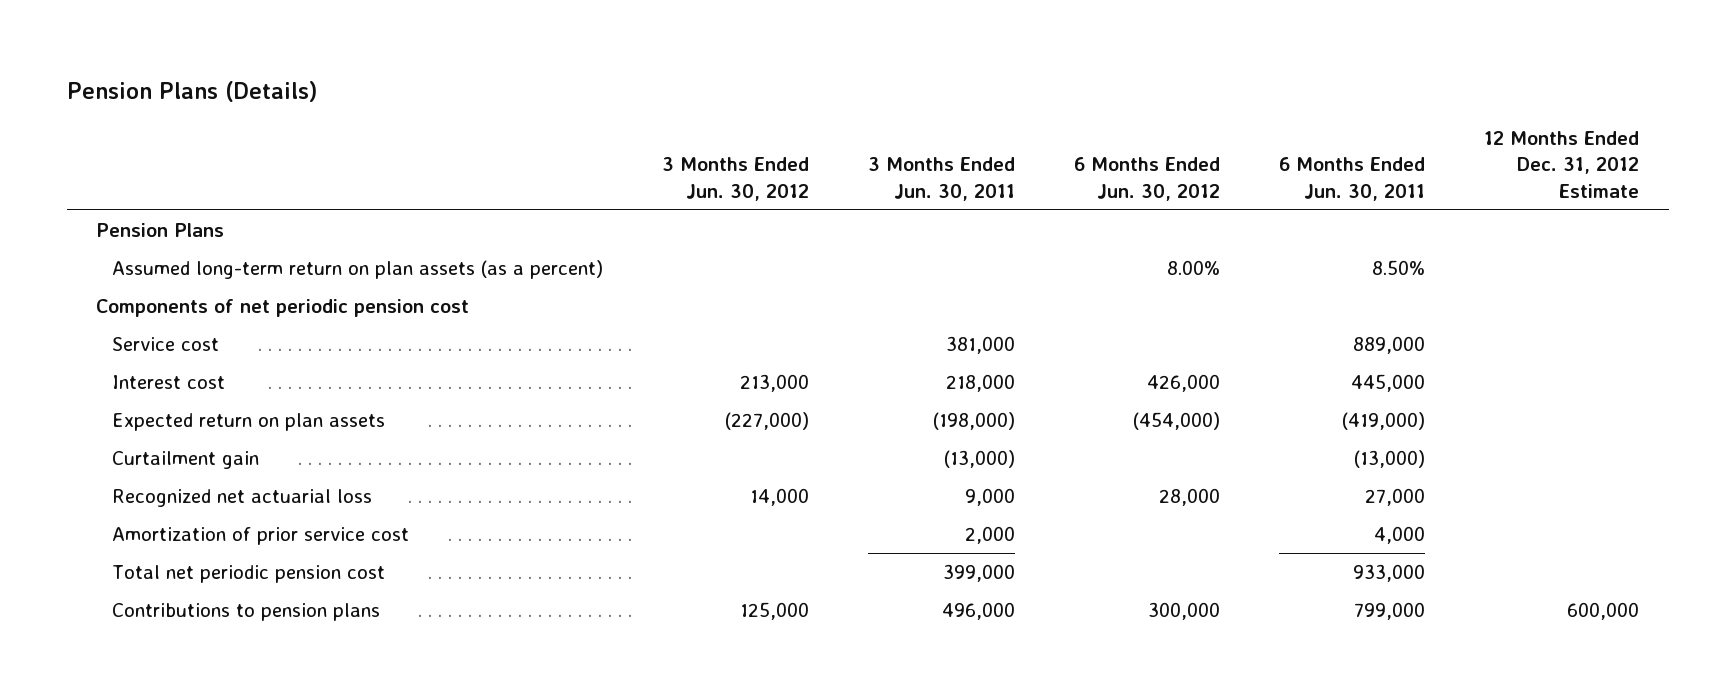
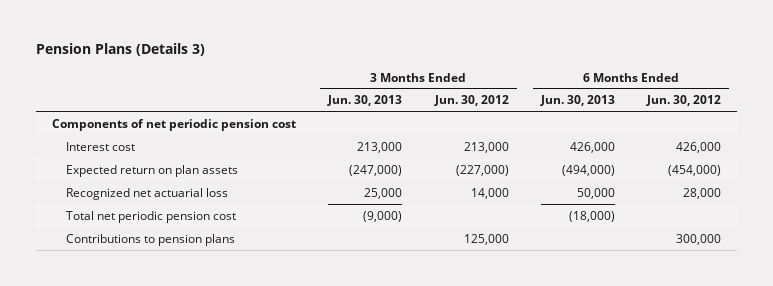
- Pension Plans (Details)
+ Pension Plans (Details 3)
- | 3 Months Ended Jun. 30, 2012 | 3 Months Ended Jun. 30, 2011 | 6 Months Ended Jun. 30, 2012 | 6 Months Ended Jun. 30, 2011 | 12 Months Ended Dec. 31, 2012 Estimate
+ | 3 Months Ended Jun. 30, 2013 | 3 Months Ended Jun. 30, 2012 | 6 Months Ended Jun. 30, 2013 | 6 Months Ended Jun. 30, 2012
- Pension Plans
- Assumed long-term return on plan assets (as a percent) | | | 8.00% | 8.50% |
- Service cost | | 381,000 | | 889,000 |
- Curtailment gain | | (13,000) | | (13,000) |
- Amortization of prior service cost | | 2,000 | | 4,000 |

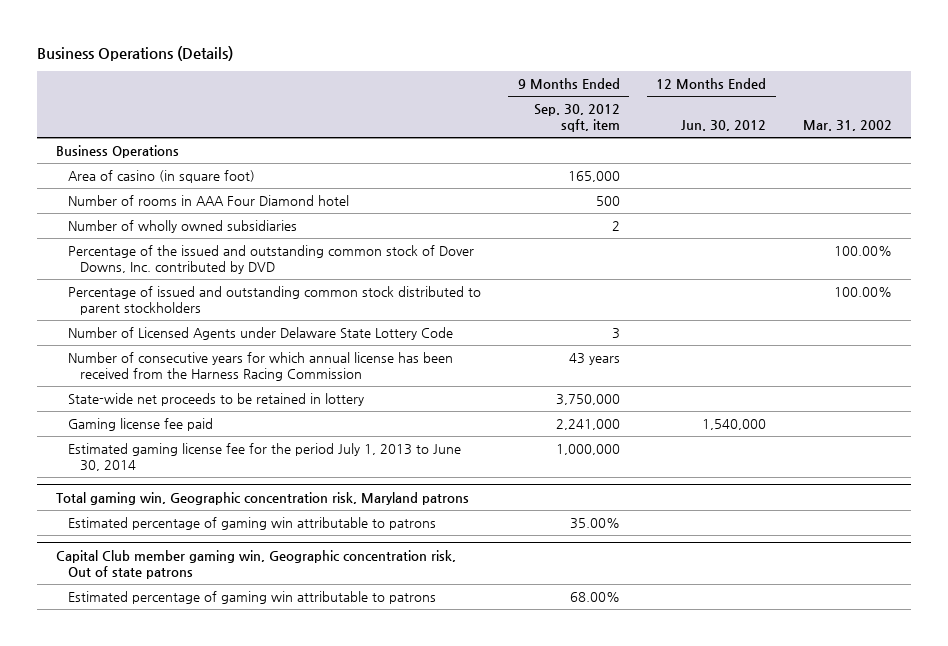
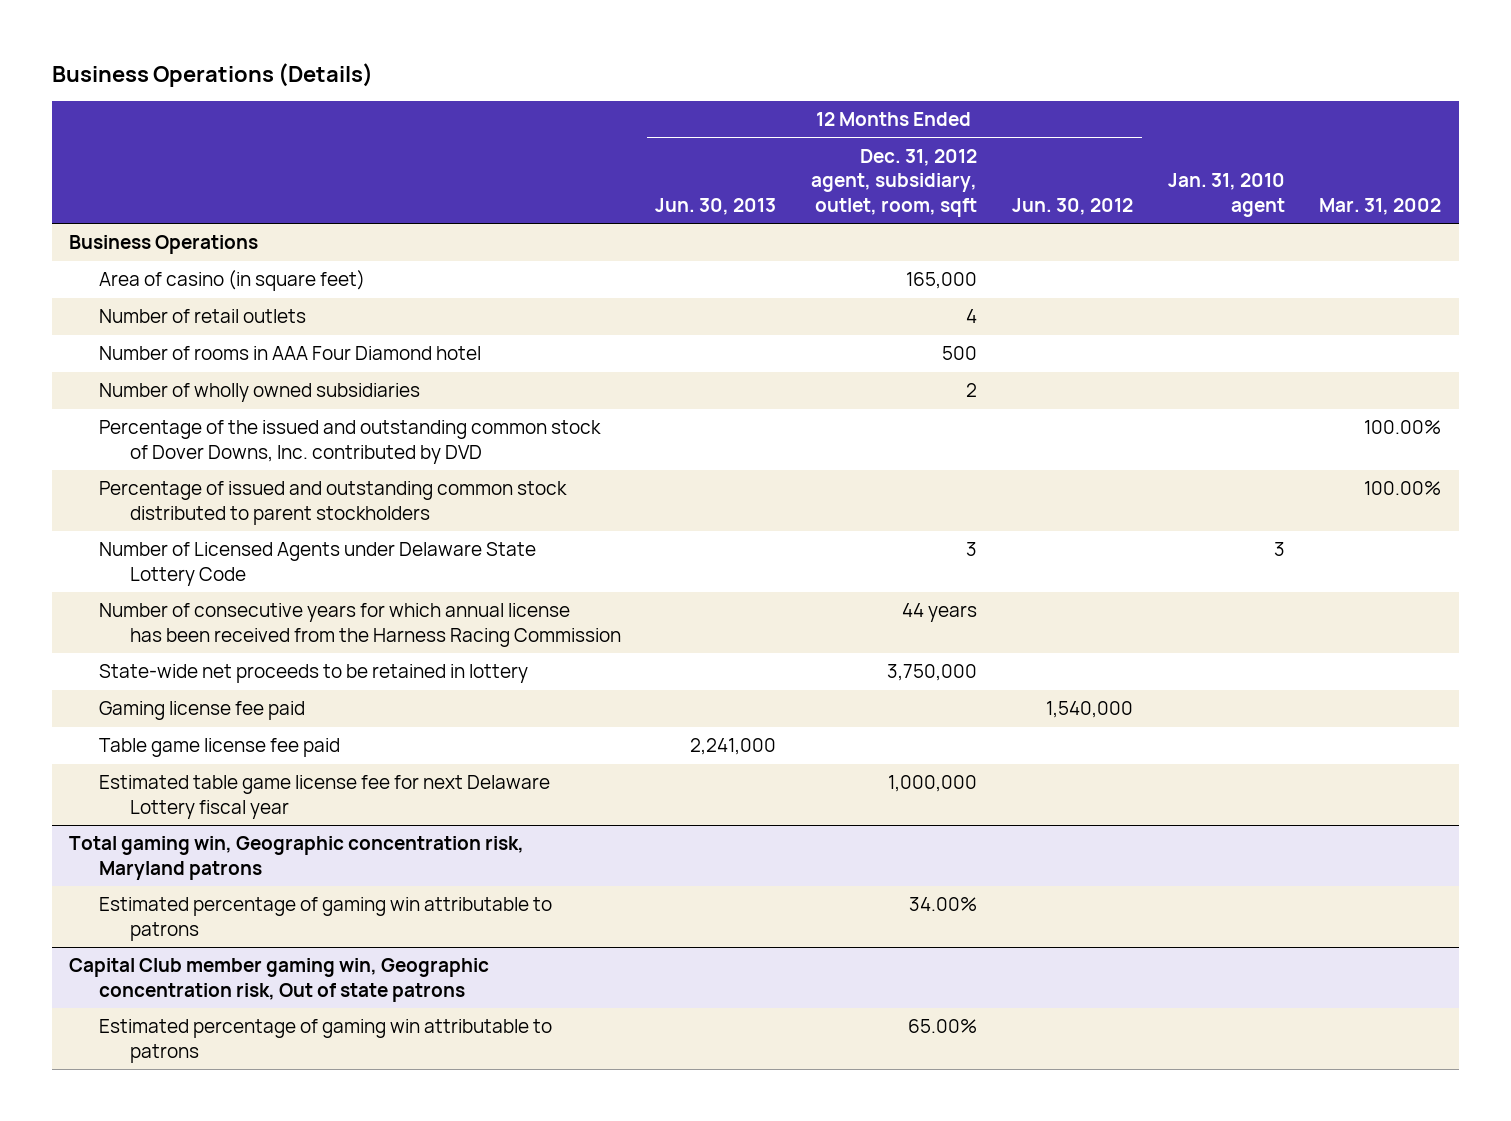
- | 9 Months Ended Sep. 30, 2012 sqft, item | 12 Months Ended Jun. 30, 2012 | Mar. 31, 2002
+ | 12 Months Ended Jun. 30, 2013 | 12 Months Ended Dec. 31, 2012 agent, subsidiary, outlet, room, sqft | 12 Months Ended Jun. 30, 2012 | Jan. 31, 2010 agent | Mar. 31, 2002
- Area of casino (in square foot) | 165,000 | |
+ Area of casino (in square feet) | | 165,000 | | |
+ Number of retail outlets | | 4 | | |
- Estimated gaming license fee for the period July 1, 2013 to June 30, 2014 | 1,000,000 | |
+ Table game license fee paid | 2,241,000 | | | |
+ Estimated table game license fee for next Delaware Lottery fiscal year | | 1,000,000 | | |

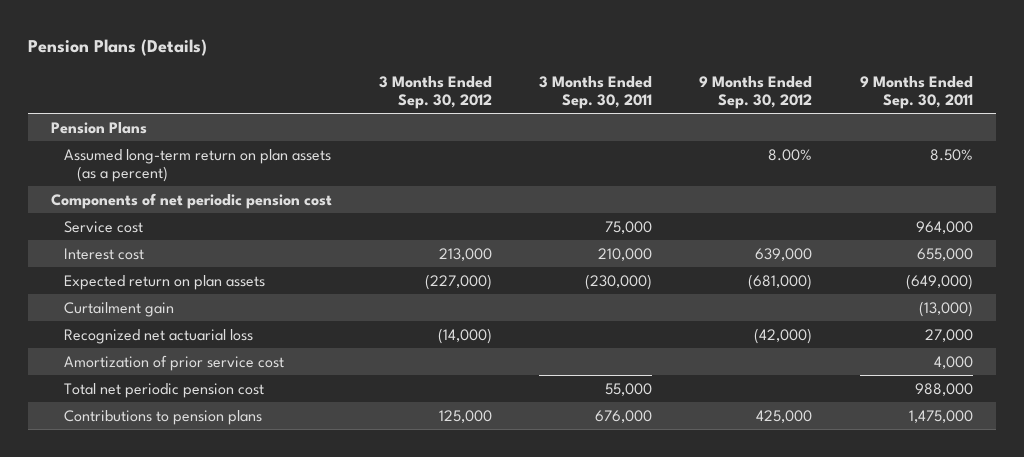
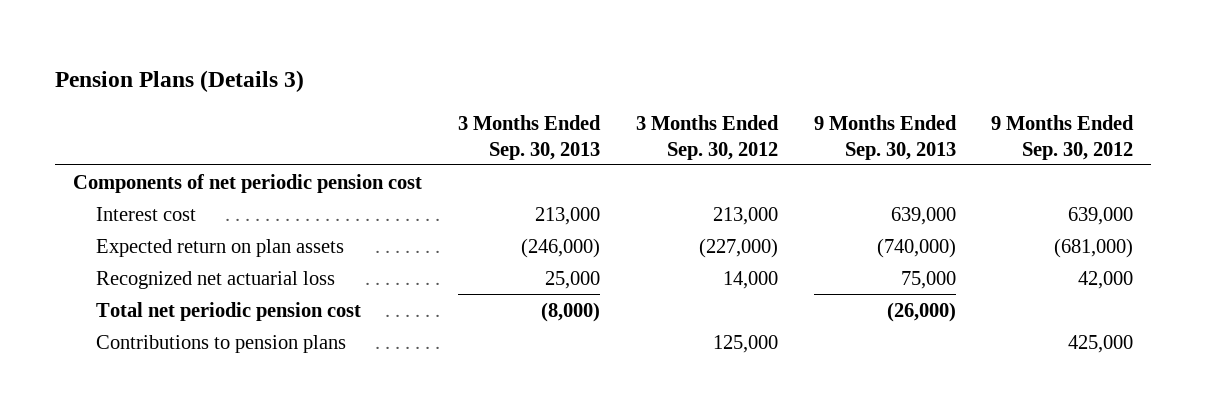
- Pension Plans (Details)
+ Pension Plans (Details 3)
- | 3 Months Ended Sep. 30, 2012 | 3 Months Ended Sep. 30, 2011 | 9 Months Ended Sep. 30, 2012 | 9 Months Ended Sep. 30, 2011
+ | 3 Months Ended Sep. 30, 2013 | 3 Months Ended Sep. 30, 2012 | 9 Months Ended Sep. 30, 2013 | 9 Months Ended Sep. 30, 2012
- Pension Plans
- Assumed long-term return on plan assets (as a percent) | | | 8.00% | 8.50%
- Service cost | | 75,000 | | 964,000
- Curtailment gain | | | | (13,000)
- Recognized net actuarial loss | (14,000) | | (42,000) | 27,000
- Amortization of prior service cost | | | | 4,000
+ Recognized net actuarial loss | 25,000 | 14,000 | 75,000 | 42,000

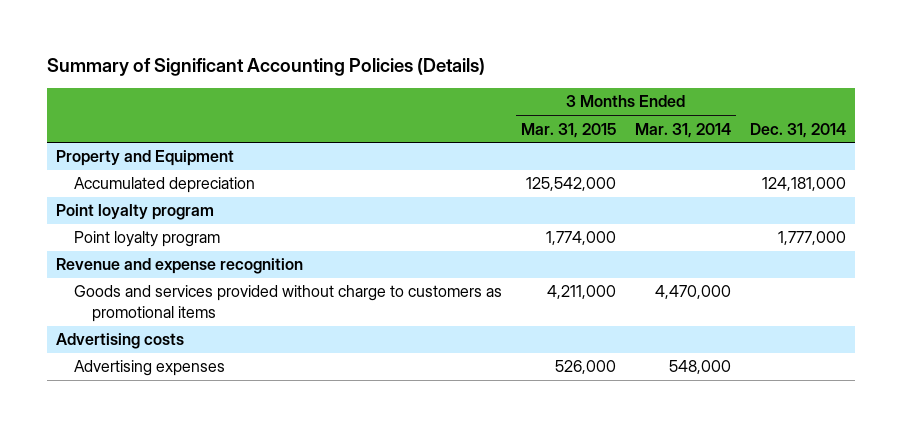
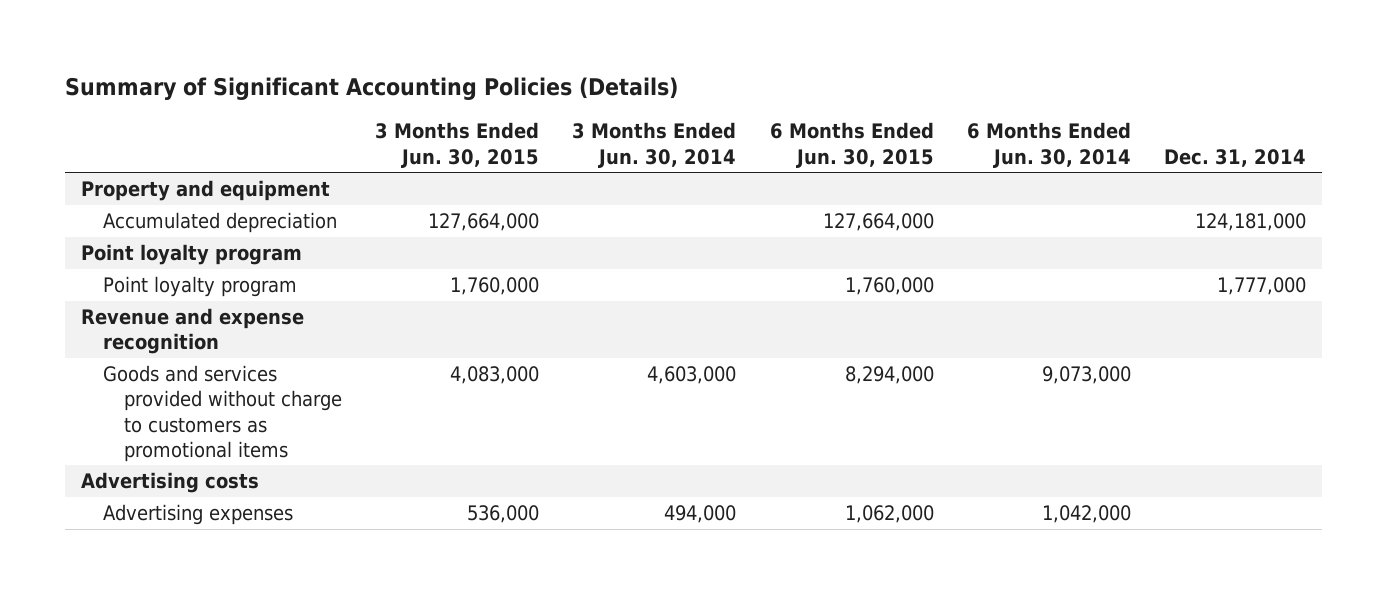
- | 3 Months Ended Mar. 31, 2015 | 3 Months Ended Mar. 31, 2014 | Dec. 31, 2014
+ | 3 Months Ended Jun. 30, 2015 | 3 Months Ended Jun. 30, 2014 | 6 Months Ended Jun. 30, 2015 | 6 Months Ended Jun. 30, 2014 | Dec. 31, 2014
- Property and Equipment
+ Property and equipment

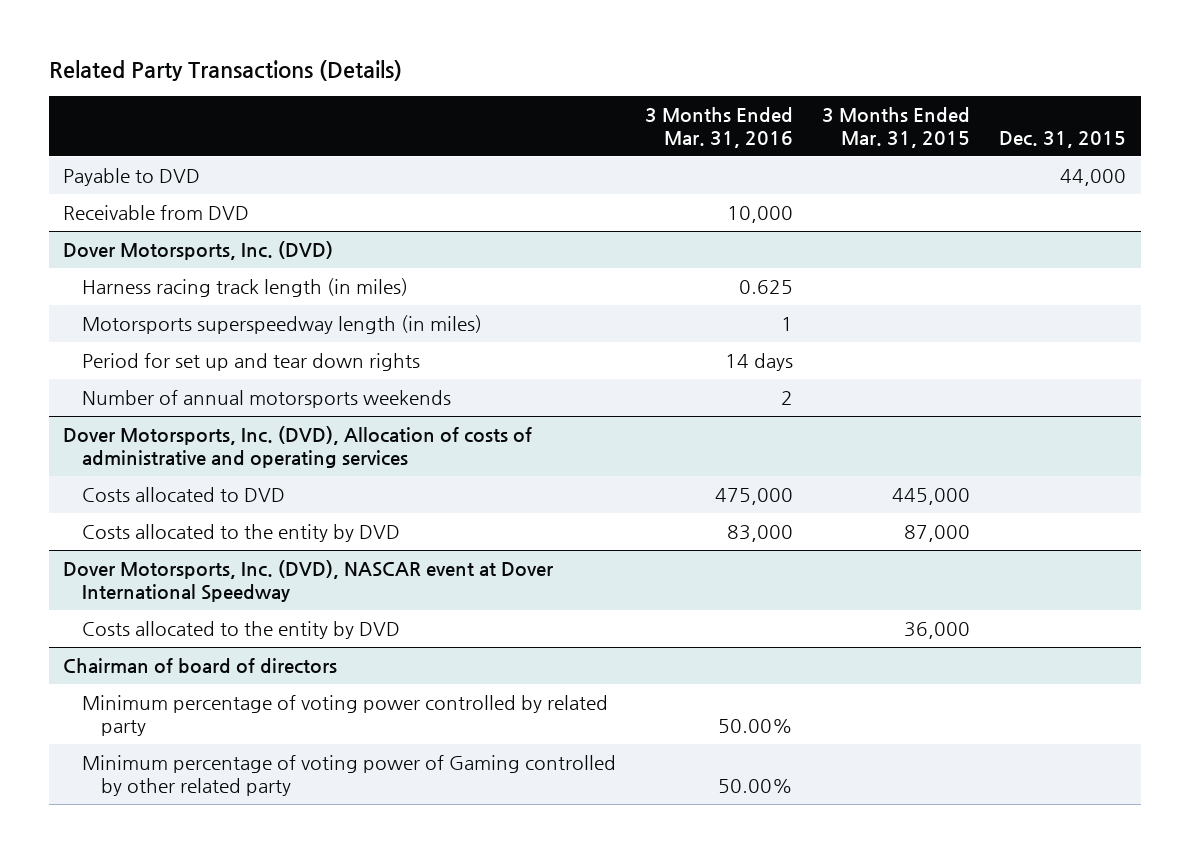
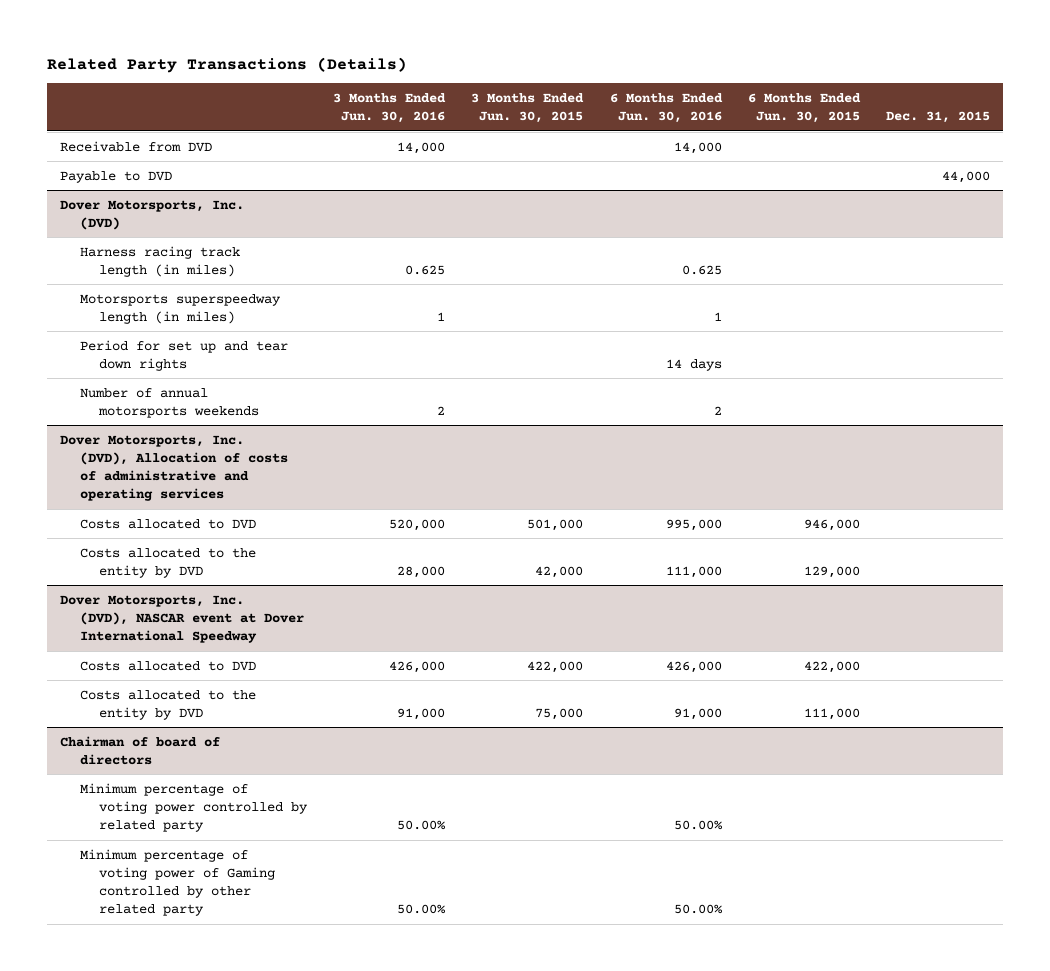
- | 3 Months Ended Mar. 31, 2016 | 3 Months Ended Mar. 31, 2015 | Dec. 31, 2015
+ | 3 Months Ended Jun. 30, 2016 | 3 Months Ended Jun. 30, 2015 | 6 Months Ended Jun. 30, 2016 | 6 Months Ended Jun. 30, 2015 | Dec. 31, 2015
moved down: Payable to DVD | | | | | 44,000
@ Dover Motorsports, Inc. (DVD), NASCAR event at Dover International Speedway
+ Costs allocated to DVD | 426,000 | 422,000 | 426,000 | 422,000 |

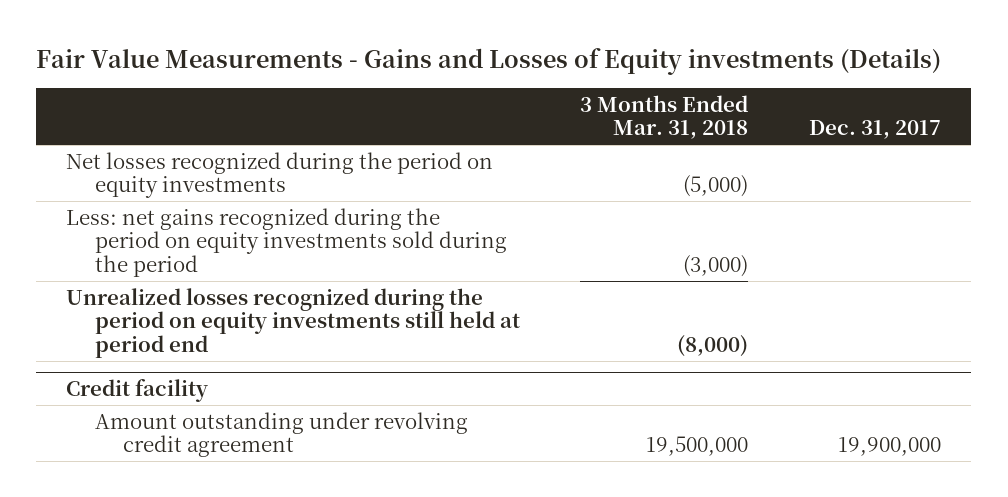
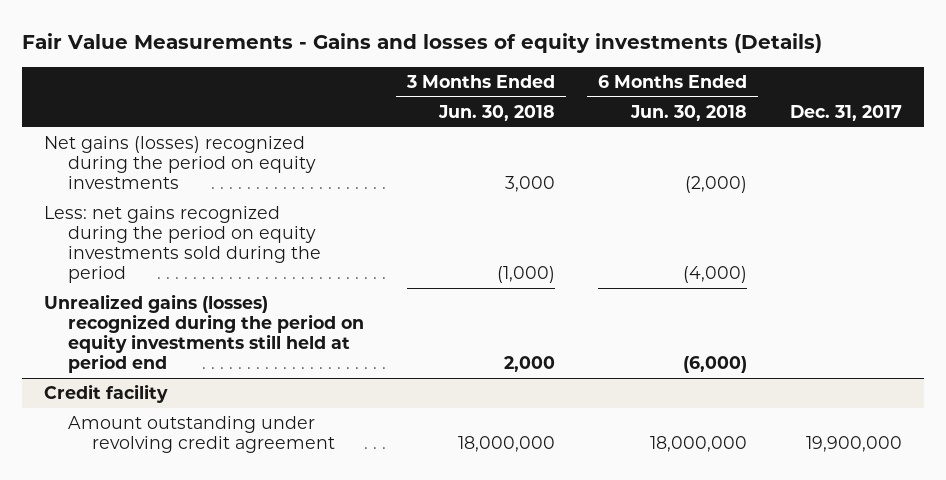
- Fair Value Measurements - Gains and Losses of Equity investments (Details)
+ Fair Value Measurements - Gains and losses of equity investments (Details)
- | 3 Months Ended Mar. 31, 2018 | Dec. 31, 2017
+ | 3 Months Ended Jun. 30, 2018 | 6 Months Ended Jun. 30, 2018 | Dec. 31, 2017
- Net losses recognized during the period on equity investments | (5,000) |
+ Net gains (losses) recognized during the period on equity investments | 3,000 | (2,000) |
- Unrealized losses recognized during the period on equity investments still held at period end | (8,000) |
+ Unrealized gains (losses) recognized during the period on equity investments still held at period end | 2,000 | (6,000) |

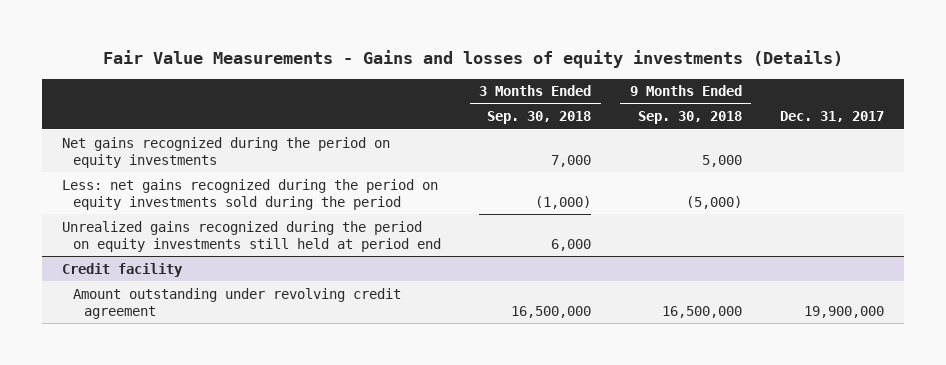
- | 3 Months Ended Jun. 30, 2018 | 6 Months Ended Jun. 30, 2018 | Dec. 31, 2017
+ | 3 Months Ended Sep. 30, 2018 | 9 Months Ended Sep. 30, 2018 | Dec. 31, 2017
- Net gains (losses) recognized during the period on equity investments | 3,000 | (2,000) |
+ Net gains recognized during the period on equity investments | 7,000 | 5,000 |
- Unrealized gains (losses) recognized during the period on equity investments still held at period end | 2,000 | (6,000) |
+ Unrealized gains recognized during the period on equity investments still held at period end | 6,000 | |

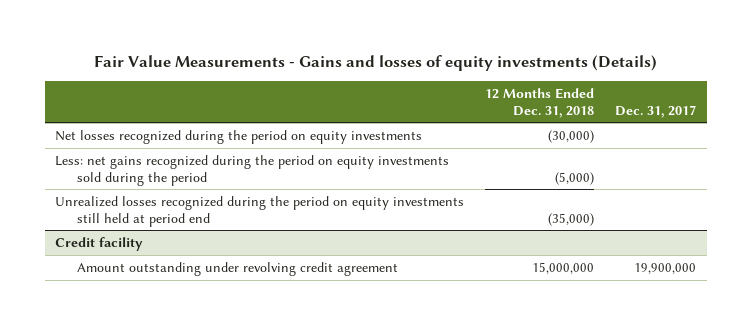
- | 3 Months Ended Sep. 30, 2018 | 9 Months Ended Sep. 30, 2018 | Dec. 31, 2017
+ | 12 Months Ended Dec. 31, 2018 | Dec. 31, 2017
- Net gains recognized during the period on equity investments | 7,000 | 5,000 |
+ Net losses recognized during the period on equity investments | (30,000) |
- Unrealized gains recognized during the period on equity investments still held at period end | 6,000 | |
+ Unrealized losses recognized during the period on equity investments still held at period end | (35,000) |

